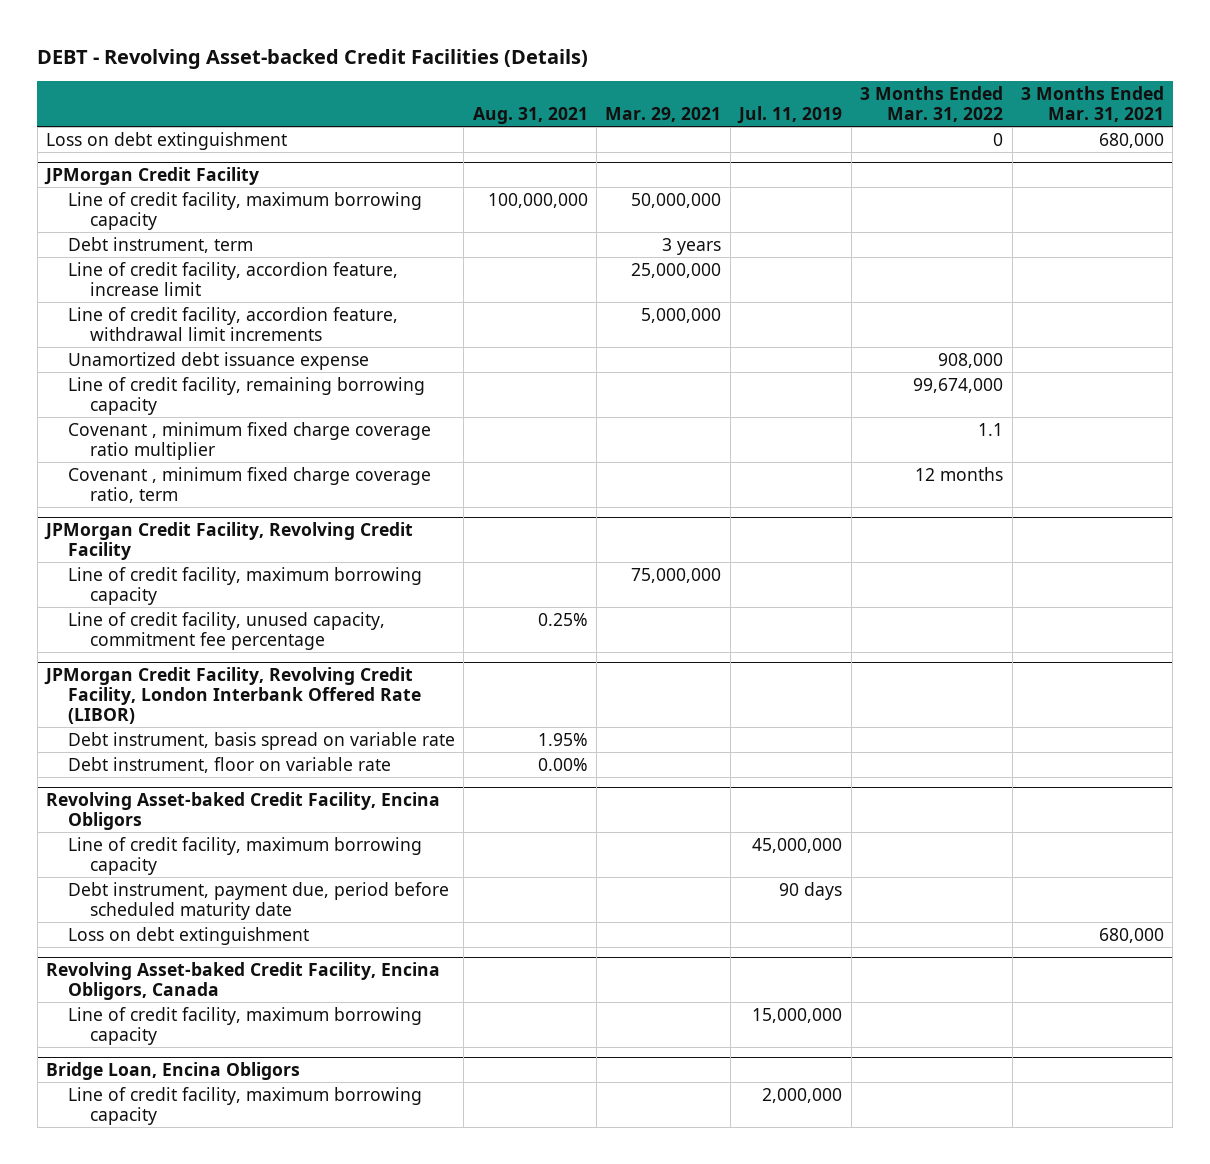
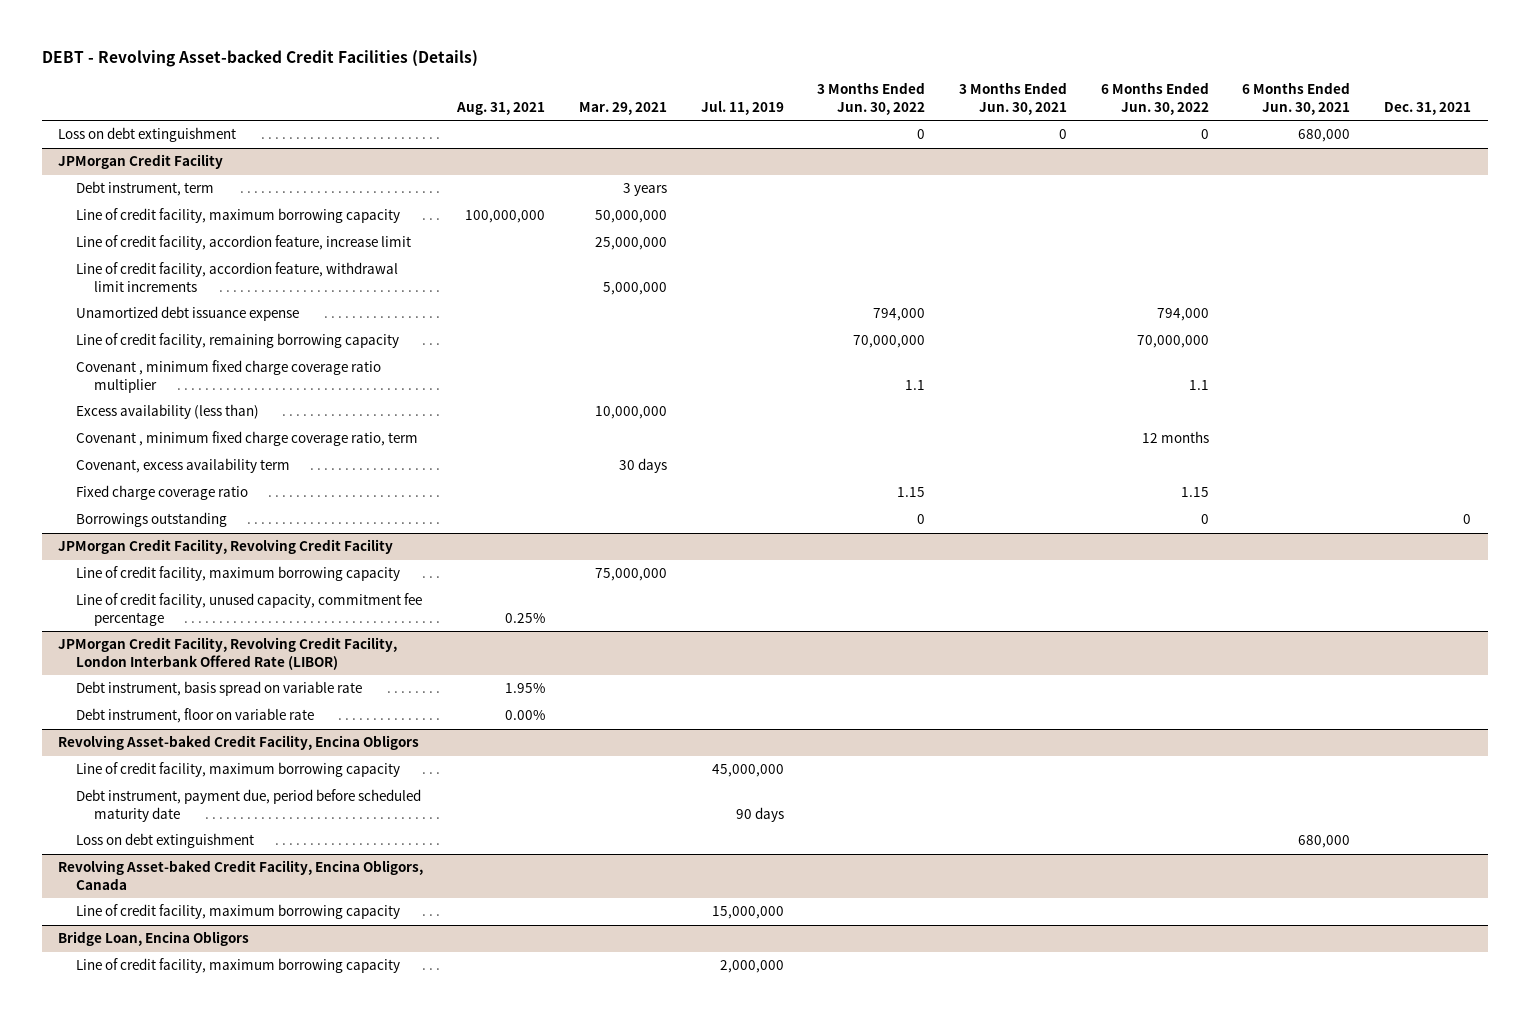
- | Aug. 31, 2021 | Mar. 29, 2021 | Jul. 11, 2019 | 3 Months Ended Mar. 31, 2022 | 3 Months Ended Mar. 31, 2021
+ | Aug. 31, 2021 | Mar. 29, 2021 | Jul. 11, 2019 | 3 Months Ended Jun. 30, 2022 | 3 Months Ended Jun. 30, 2021 | 6 Months Ended Jun. 30, 2022 | 6 Months Ended Jun. 30, 2021 | Dec. 31, 2021
@ JPMorgan Credit Facility
moved down: Line of credit facility, maximum borrowing capacity | 100,000,000 | 50,000,000 | | | | | |
+ Excess availability (less than) | | 10,000,000 | | | | | |
+ Covenant, excess availability term | | 30 days | | | | | |
+ Fixed charge coverage ratio | | | | 1.15 | | 1.15 | |
+ Borrowings outstanding | | | | 0 | | 0 | | 0

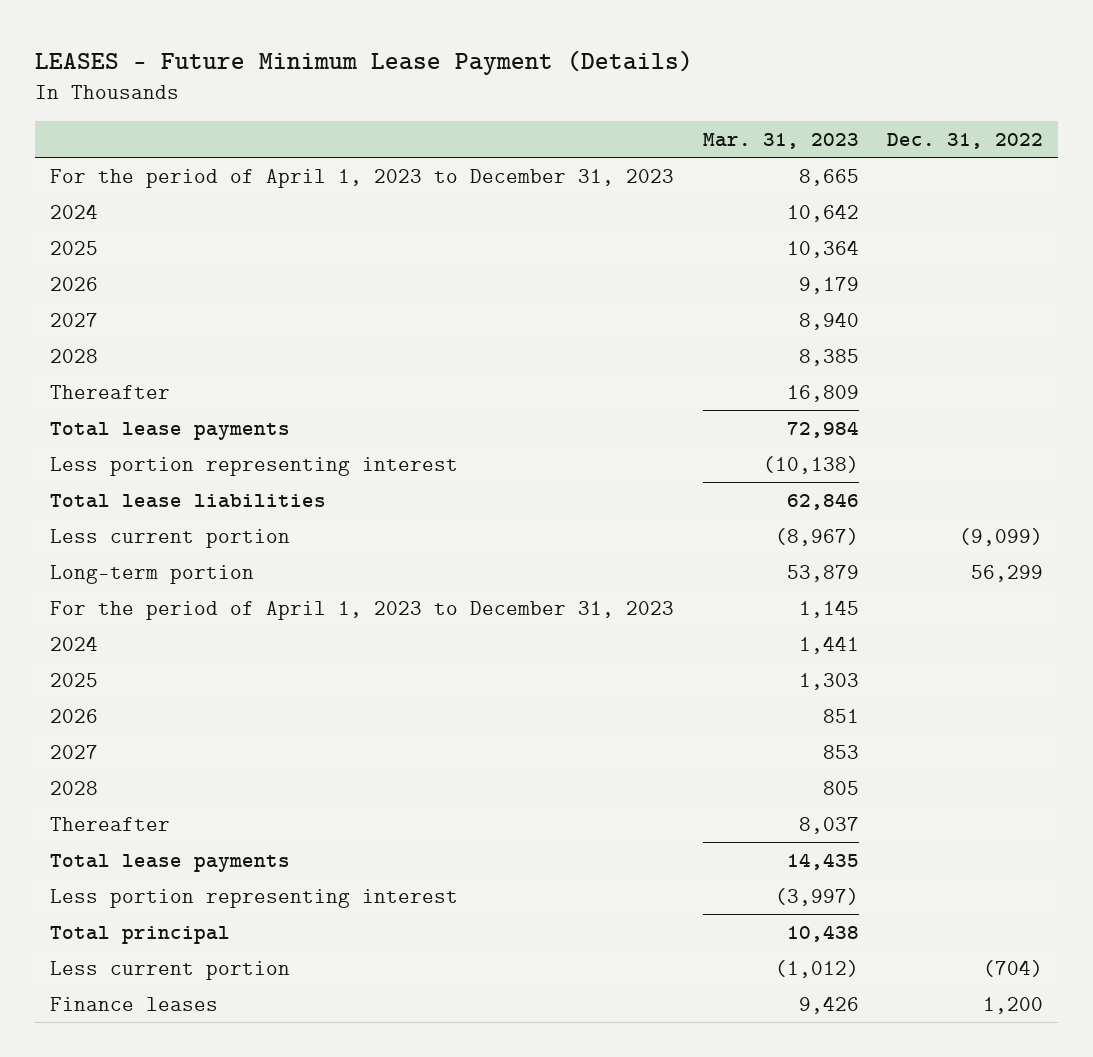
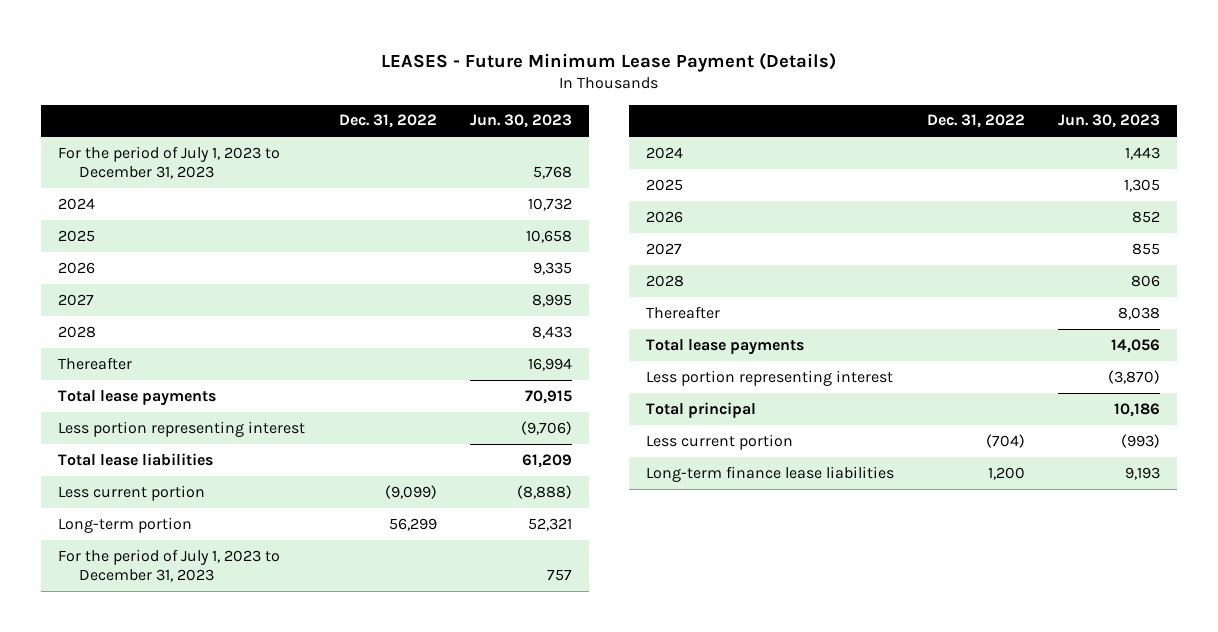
- | Mar. 31, 2023 | Dec. 31, 2022
+ | Dec. 31, 2022 | Jun. 30, 2023
- For the period of April 1, 2023 to December 31, 2023 | 8,665 |
+ For the period of July 1, 2023 to December 31, 2023 | | 5,768
- For the period of April 1, 2023 to December 31, 2023 | 1,145 |
+ For the period of July 1, 2023 to December 31, 2023 | | 757
- Finance leases | 9,426 | 1,200
+ Long-term finance lease liabilities | 1,200 | 9,193

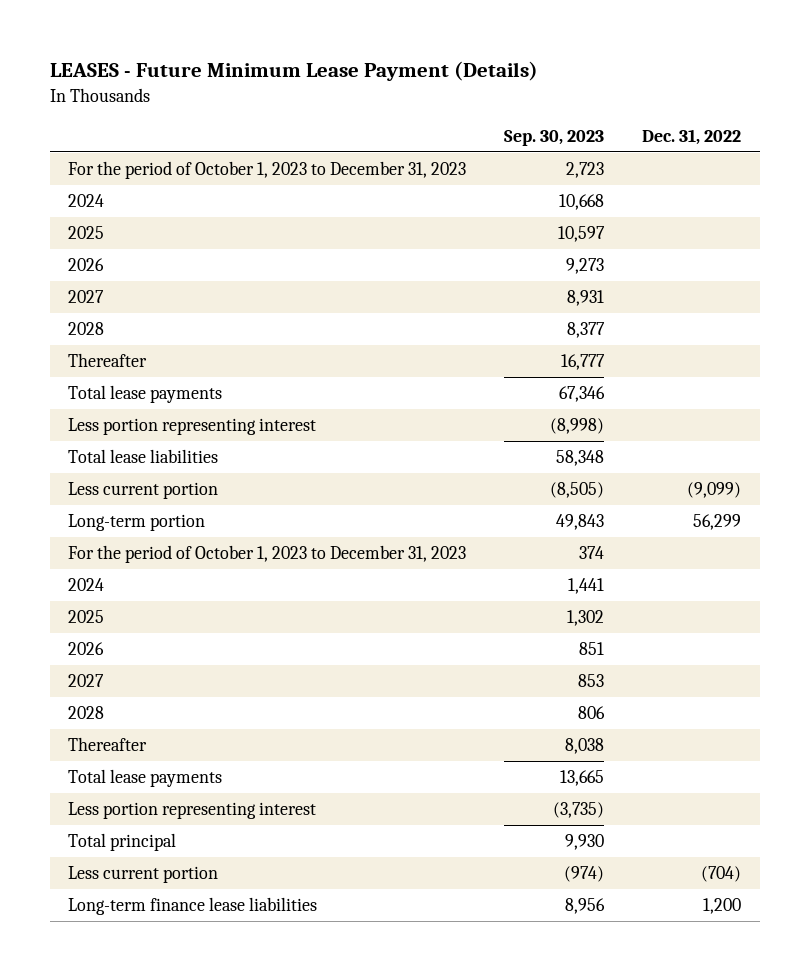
- | Dec. 31, 2022 | Jun. 30, 2023
+ | Sep. 30, 2023 | Dec. 31, 2022
- For the period of July 1, 2023 to December 31, 2023 | | 5,768
+ For the period of October 1, 2023 to December 31, 2023 | 2,723 |
- For the period of July 1, 2023 to December 31, 2023 | | 757
+ For the period of October 1, 2023 to December 31, 2023 | 374 |

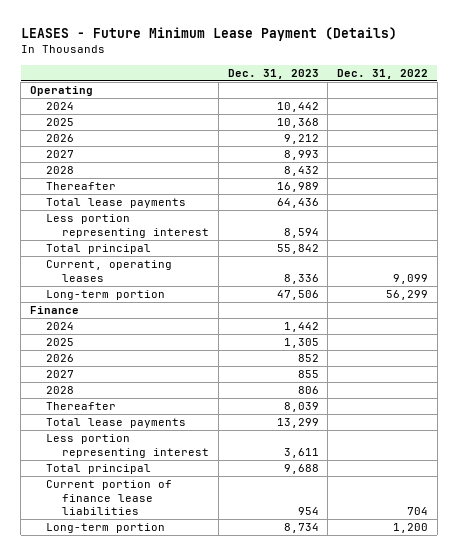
- | Sep. 30, 2023 | Dec. 31, 2022
+ | Dec. 31, 2023 | Dec. 31, 2022
- For the period of October 1, 2023 to December 31, 2023 | 2,723 |
+ Operating
- Total lease liabilities | 58,348 |
- Less current portion | (8,505) | (9,099)
+ Total principal | 55,842 |
+ Current, operating leases | 8,336 | 9,099
- For the period of October 1, 2023 to December 31, 2023 | 374 |
+ Finance
- Less current portion | (974) | (704)
- Long-term finance lease liabilities | 8,956 | 1,200
+ Current portion of finance lease liabilities | 954 | 704
+ Long-term portion | 8,734 | 1,200

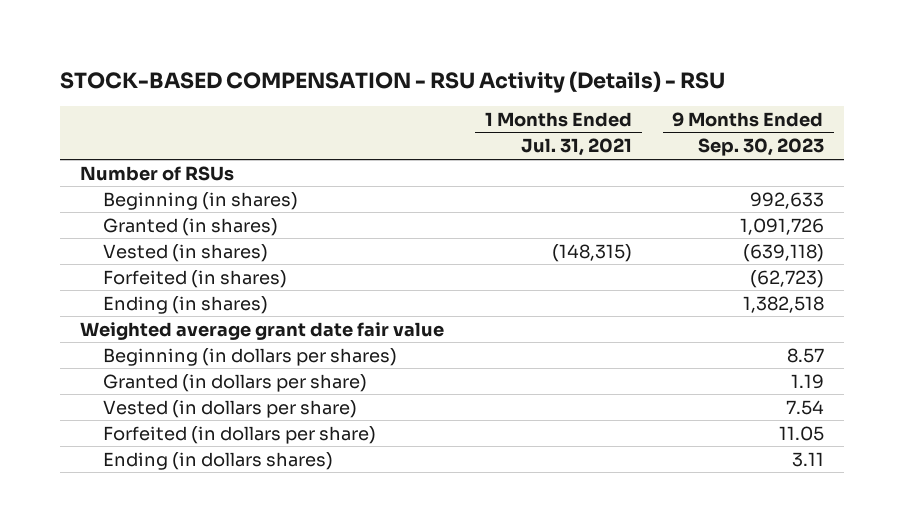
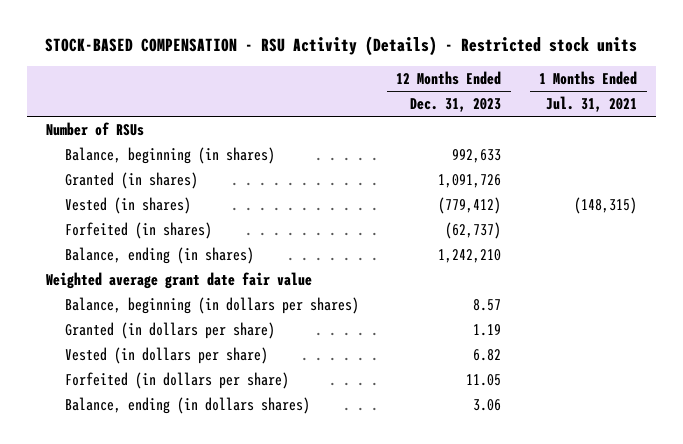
- STOCK-BASED COMPENSATION - RSU Activity (Details) - RSU
+ STOCK-BASED COMPENSATION - RSU Activity (Details) - Restricted stock units
- | 1 Months Ended Jul. 31, 2021 | 9 Months Ended Sep. 30, 2023
+ | 12 Months Ended Dec. 31, 2023 | 1 Months Ended Jul. 31, 2021
- Beginning (in shares) | | 992,633
+ Balance, beginning (in shares) | 992,633 |
- Ending (in shares) | | 1,382,518
+ Balance, ending (in shares) | 1,242,210 |
- Beginning (in dollars per shares) | | 8.57
+ Balance, beginning (in dollars per shares) | 8.57 |
- Ending (in dollars shares) | | 3.11
+ Balance, ending (in dollars shares) | 3.06 |

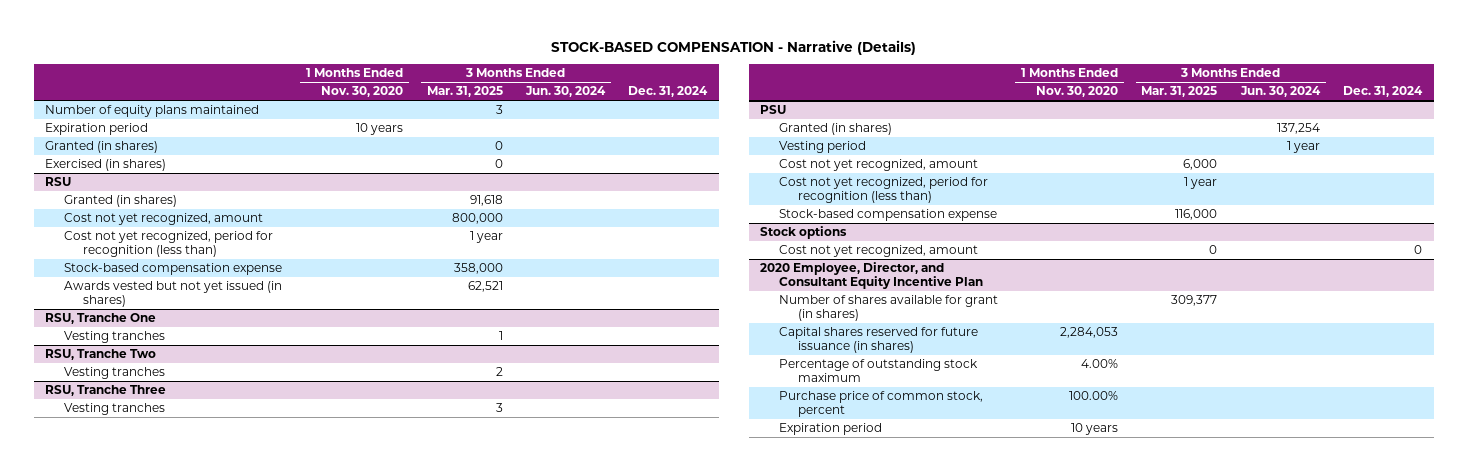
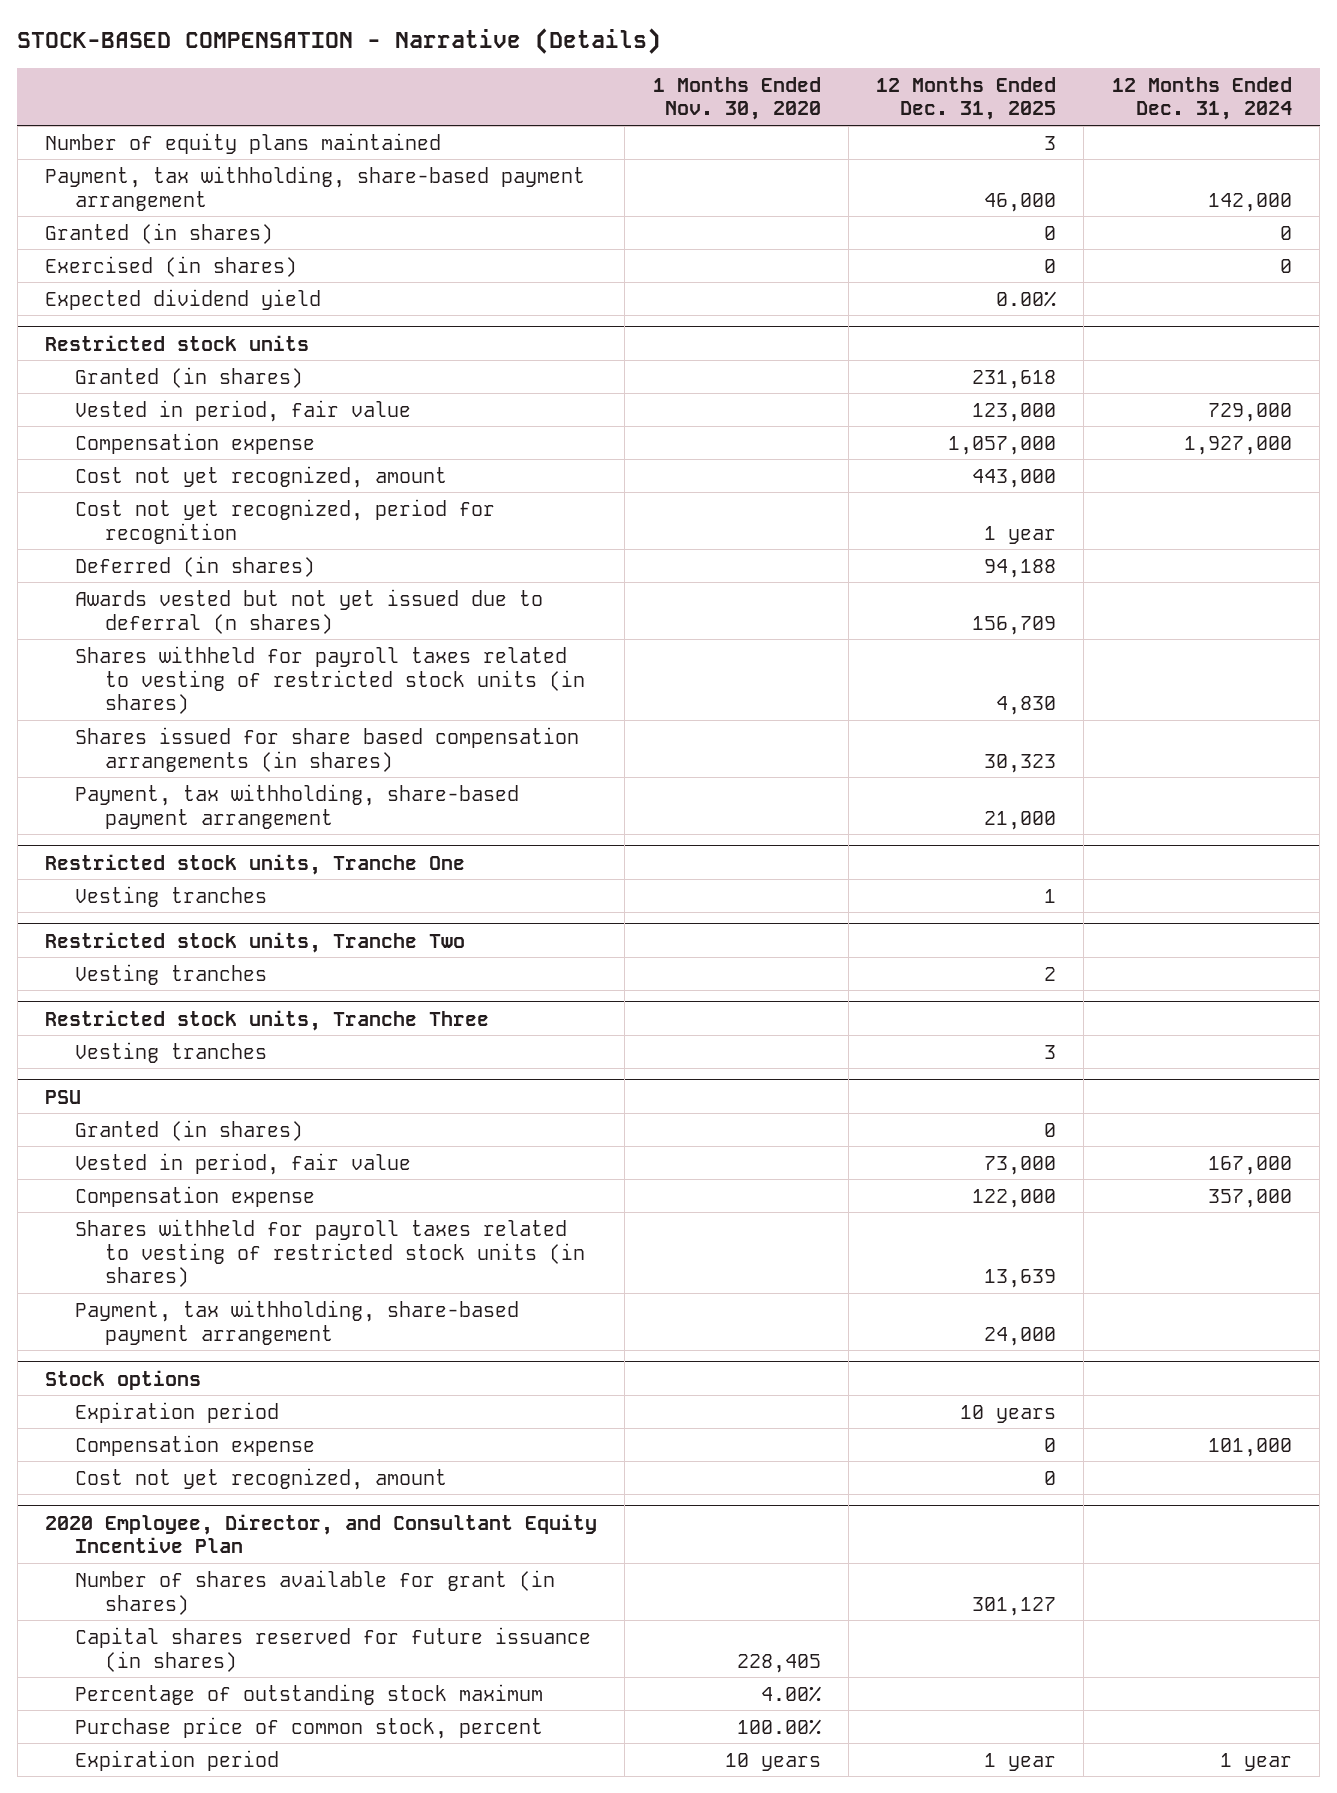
- | 1 Months Ended Nov. 30, 2020 | 3 Months Ended Mar. 31, 2025 | 3 Months Ended Jun. 30, 2024 | Dec. 31, 2024
+ | 1 Months Ended Nov. 30, 2020 | 12 Months Ended Dec. 31, 2025 | 12 Months Ended Dec. 31, 2024
- Expiration period | 10 years | | |
+ Payment, tax withholding, share-based payment arrangement | | 46,000 | 142,000
- RSU
+ Expected dividend yield | | 0.00% |
+ Restricted stock units
+ Vested in period, fair value | | 123,000 | 729,000
+ Compensation expense | | 1,057,000 | 1,927,000
- Cost not yet recognized, period for recognition (less than) | | 1 year | |
- Stock-based compensation expense | | 358,000 | |
- Awards vested but not yet issued (in shares) | | 62,521 | |
- RSU, Tranche One
- Vesting tranches | | 1 | |
- RSU, Tranche Two
- Vesting tranches | | 2 | |
- RSU, Tranche Three
- Vesting tranches | | 3 | |
+ Cost not yet recognized, period for recognition | | 1 year |
+ Deferred (in shares) | | 94,188 |
+ Awards vested but not yet issued due to deferral (n shares) | | 156,709 |
+ Shares withheld for payroll taxes related to vesting of restricted stock units (in shares) | | 4,830 |
+ Shares issued for share based compensation arrangements (in shares) | | 30,323 |
+ Payment, tax withholding, share-based payment arrangement | | 21,000 |
+ Restricted stock units, Tranche One
+ Vesting tranches | | 1 |
+ Restricted stock units, Tranche Two
+ Vesting tranches | | 2 |
+ Restricted stock units, Tranche Three
+ Vesting tranches | | 3 |
@ PSU
- Vesting period | | | 1 year |
- Cost not yet recognized, amount | | 6,000 | |
- Cost not yet recognized, period for recognition (less than) | | 1 year | |
- Stock-based compensation expense | | 116,000 | |
+ Vested in period, fair value | | 73,000 | 167,000
+ Compensation expense | | 122,000 | 357,000
+ Shares withheld for payroll taxes related to vesting of restricted stock units (in shares) | | 13,639 |
+ Payment, tax withholding, share-based payment arrangement | | 24,000 |
@ Stock options
+ Expiration period | | 10 years |
+ Compensation expense | | 0 | 101,000
@ 2020 Employee, Director, and Consultant Equity Incentive Plan
- Capital shares reserved for future issuance (in shares) | 2,284,053 | | |
+ Capital shares reserved for future issuance (in shares) | 228,405 | |

